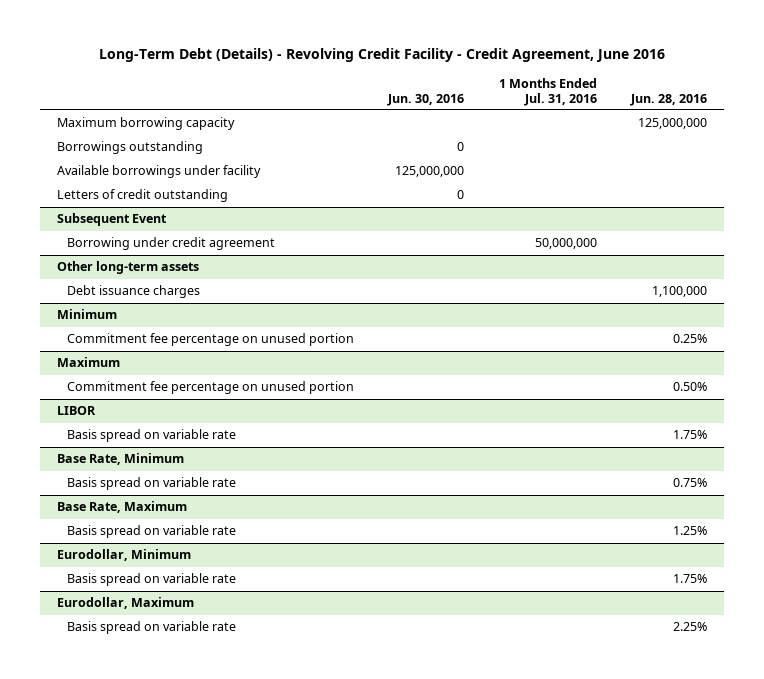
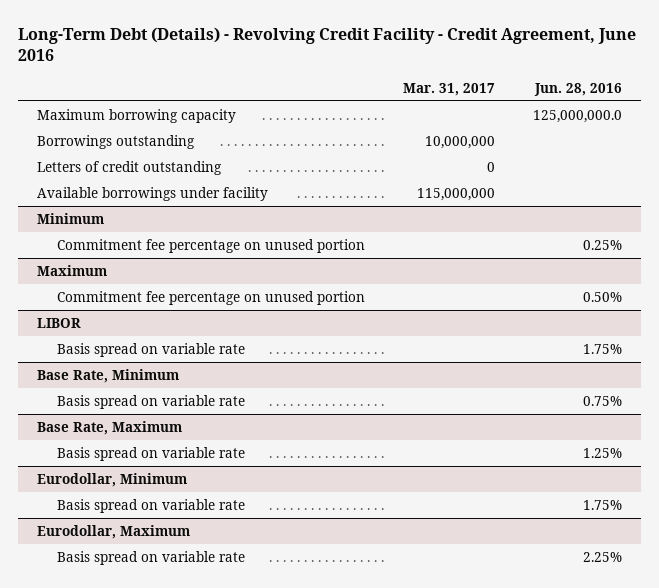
- | Jun. 30, 2016 | 1 Months Ended Jul. 31, 2016 | Jun. 28, 2016
+ | Mar. 31, 2017 | Jun. 28, 2016
- Maximum borrowing capacity | | | 125,000,000
+ Maximum borrowing capacity | | 125,000,000.0
- Subsequent Event
- Borrowing under credit agreement | | 50,000,000 |
- Other long-term assets
- Debt issuance charges | | | 1,100,000
moved down: Available borrowings under facility | 115,000,000 |

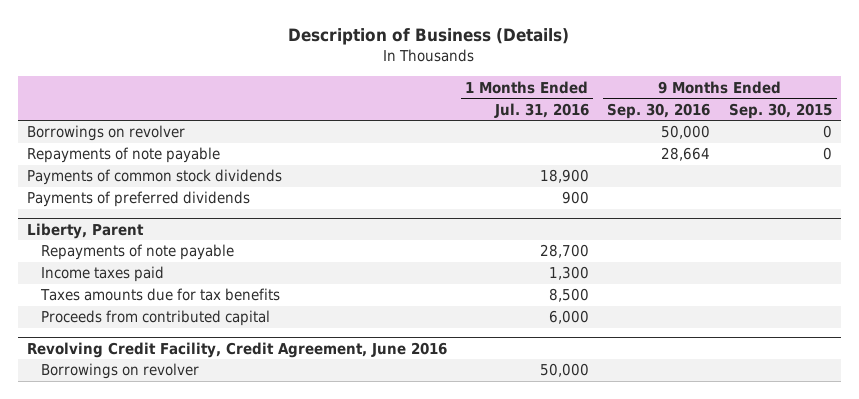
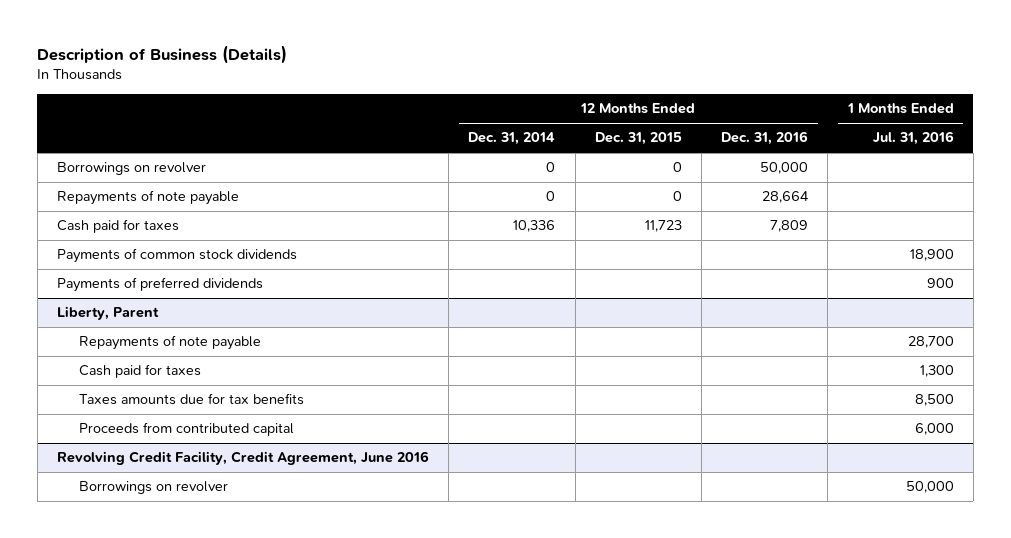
- | 1 Months Ended Jul. 31, 2016 | 9 Months Ended Sep. 30, 2016 | 9 Months Ended Sep. 30, 2015
+ | 12 Months Ended Dec. 31, 2014 | 12 Months Ended Dec. 31, 2015 | 12 Months Ended Dec. 31, 2016 | 1 Months Ended Jul. 31, 2016
+ Cash paid for taxes | 10,336 | 11,723 | 7,809 |
@ Liberty, Parent
- Income taxes paid | 1,300 | |
+ Cash paid for taxes | | | | 1,300

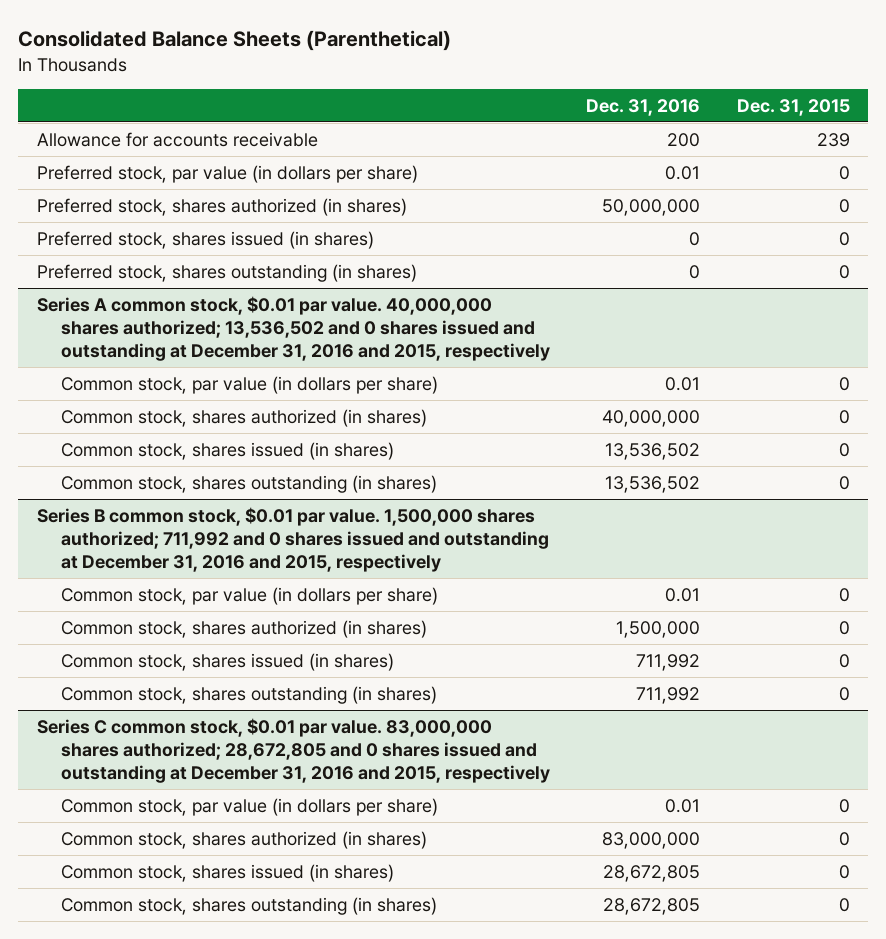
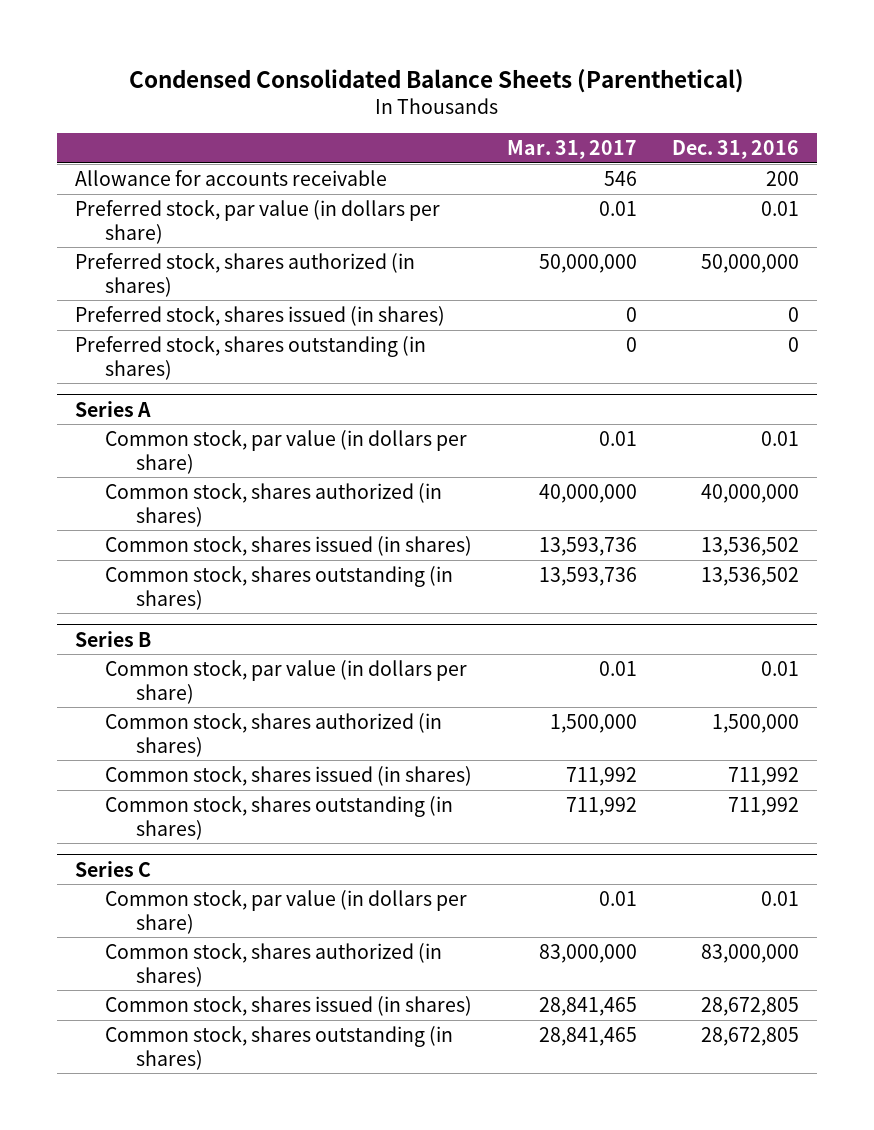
- Consolidated Balance Sheets (Parenthetical)
+ Condensed Consolidated Balance Sheets (Parenthetical)
- | Dec. 31, 2016 | Dec. 31, 2015
+ | Mar. 31, 2017 | Dec. 31, 2016
- Series A common stock, $0.01 par value. 40,000,000 shares authorized; 13,536,502 and 0 shares issued and outstanding at December 31, 2016 and 2015, respectively
+ Series A
- Series B common stock, $0.01 par value. 1,500,000 shares authorized; 711,992 and 0 shares issued and outstanding at December 31, 2016 and 2015, respectively
+ Series B
- Series C common stock, $0.01 par value. 83,000,000 shares authorized; 28,672,805 and 0 shares issued and outstanding at December 31, 2016 and 2015, respectively
+ Series C

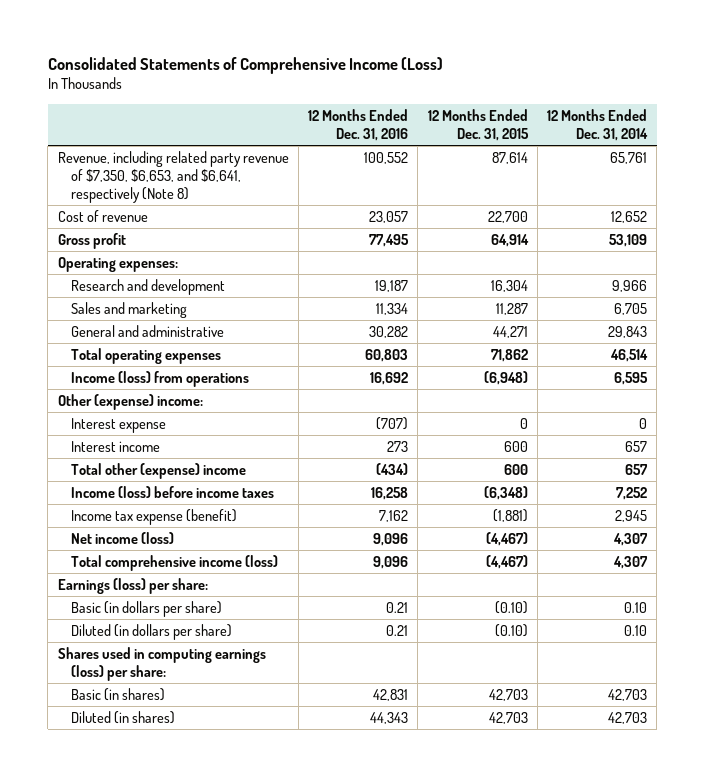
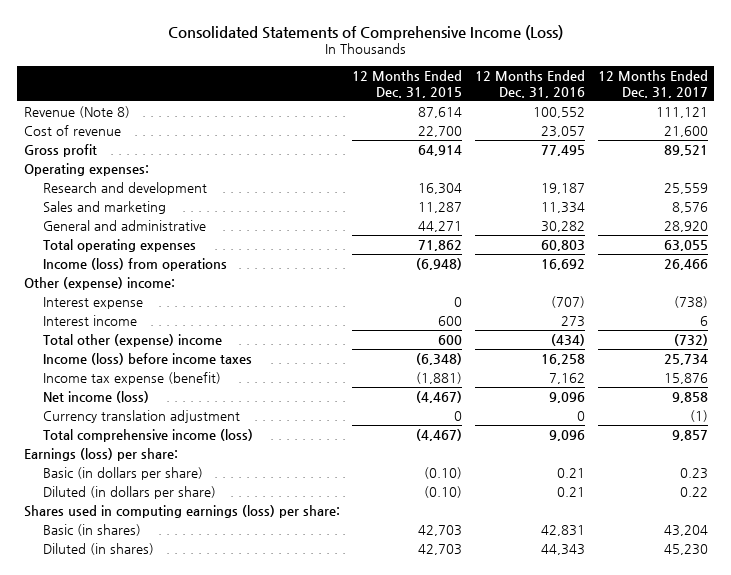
- | 12 Months Ended Dec. 31, 2016 | 12 Months Ended Dec. 31, 2015 | 12 Months Ended Dec. 31, 2014
+ | 12 Months Ended Dec. 31, 2015 | 12 Months Ended Dec. 31, 2016 | 12 Months Ended Dec. 31, 2017
- Revenue, including related party revenue of $7,350, $6,653, and $6,641, respectively (Note 8) | 100,552 | 87,614 | 65,761
+ Revenue (Note 8) | 87,614 | 100,552 | 111,121
+ Currency translation adjustment | 0 | 0 | (1)

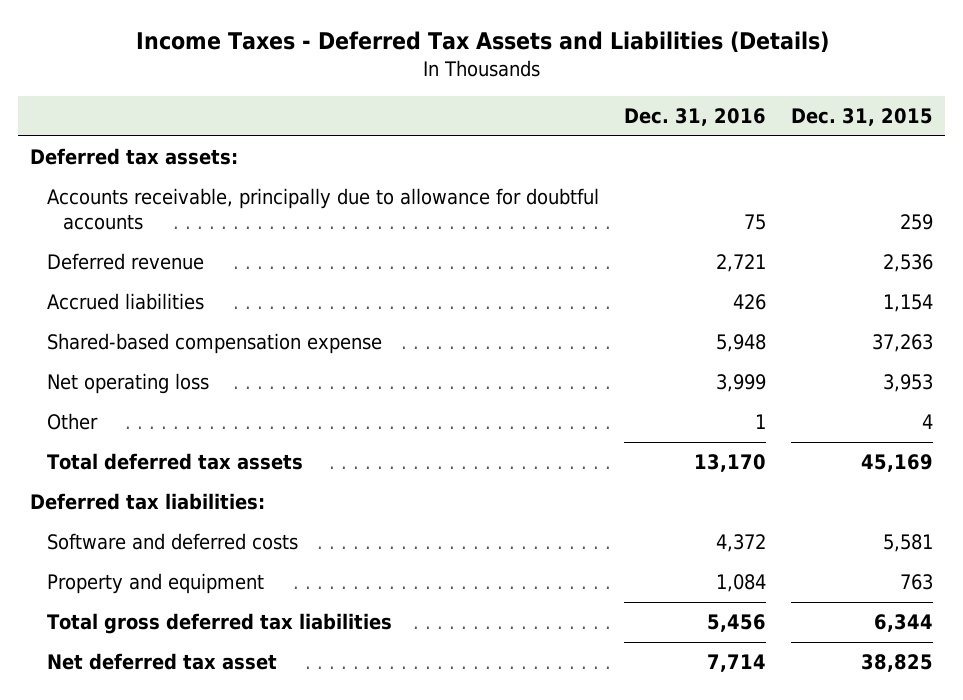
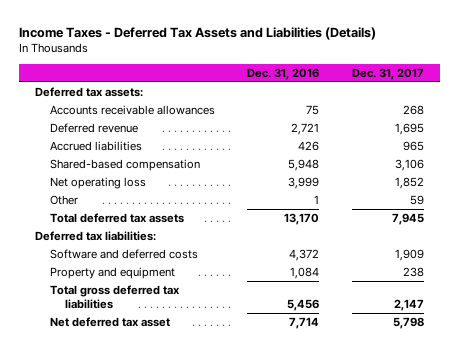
- | Dec. 31, 2016 | Dec. 31, 2015
+ | Dec. 31, 2016 | Dec. 31, 2017
- Accounts receivable, principally due to allowance for doubtful accounts | 75 | 259
+ Accounts receivable allowances | 75 | 268
- Shared-based compensation expense | 5,948 | 37,263
+ Shared-based compensation | 5,948 | 3,106

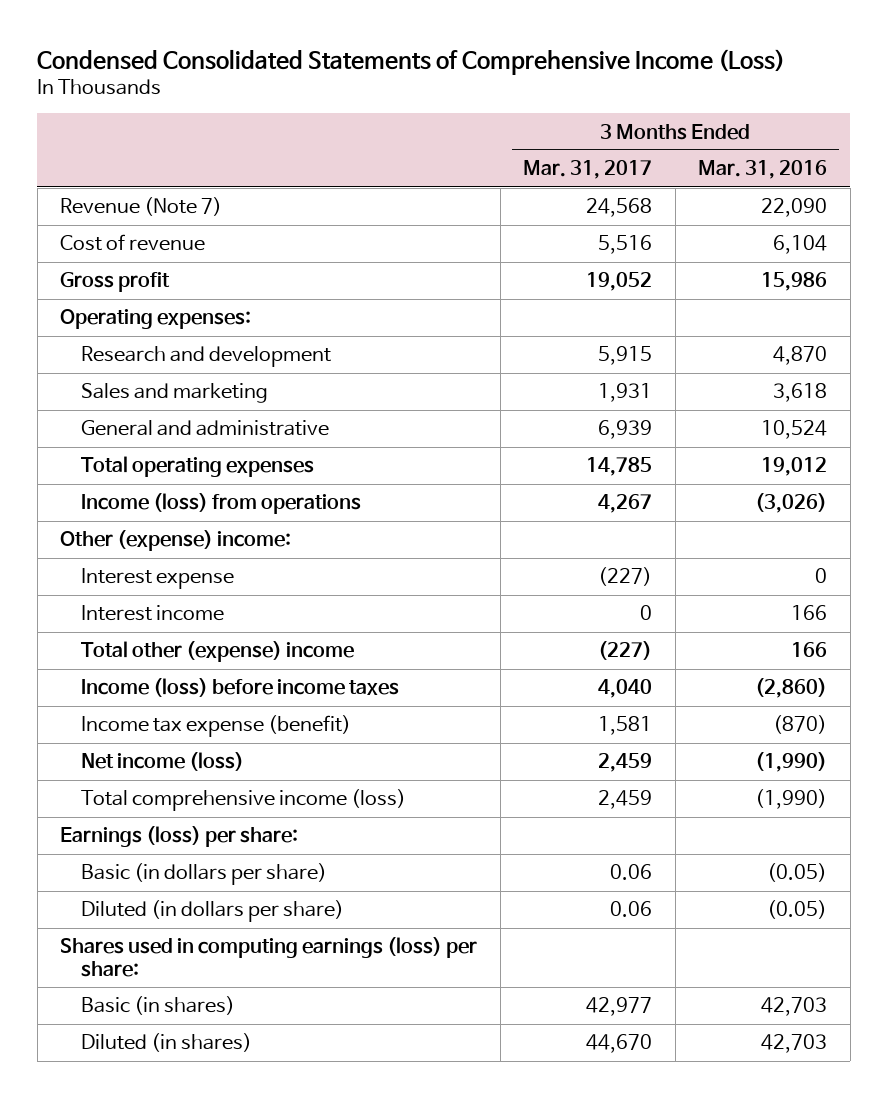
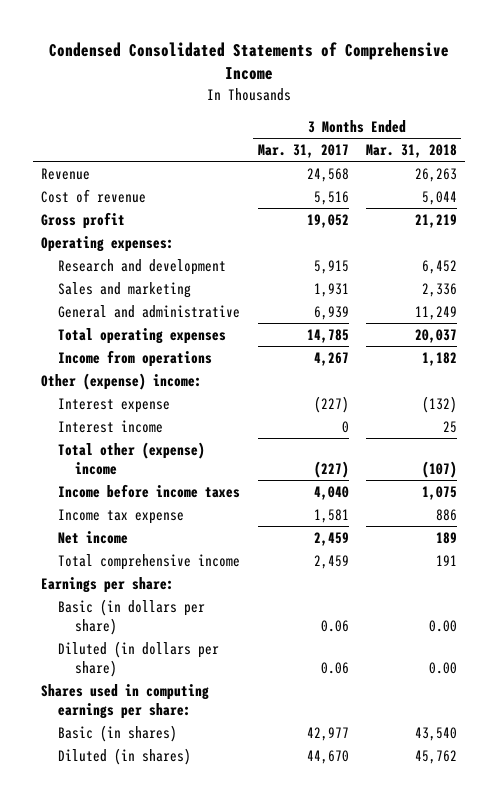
- Condensed Consolidated Statements of Comprehensive Income (Loss)
+ Condensed Consolidated Statements of Comprehensive Income
- | 3 Months Ended Mar. 31, 2017 | 3 Months Ended Mar. 31, 2016
+ | 3 Months Ended Mar. 31, 2017 | 3 Months Ended Mar. 31, 2018
- Revenue (Note 7) | 24,568 | 22,090
+ Revenue | 24,568 | 26,263
- Income (loss) from operations | 4,267 | (3,026)
+ Income from operations | 4,267 | 1,182
- Income (loss) before income taxes | 4,040 | (2,860)
- Income tax expense (benefit) | 1,581 | (870)
- Net income (loss) | 2,459 | (1,990)
- Total comprehensive income (loss) | 2,459 | (1,990)
- Earnings (loss) per share:
+ Income before income taxes | 4,040 | 1,075
+ Income tax expense | 1,581 | 886
+ Net income | 2,459 | 189
+ Total comprehensive income | 2,459 | 191
+ Earnings per share:
- Shares used in computing earnings (loss) per share:
+ Shares used in computing earnings per share:

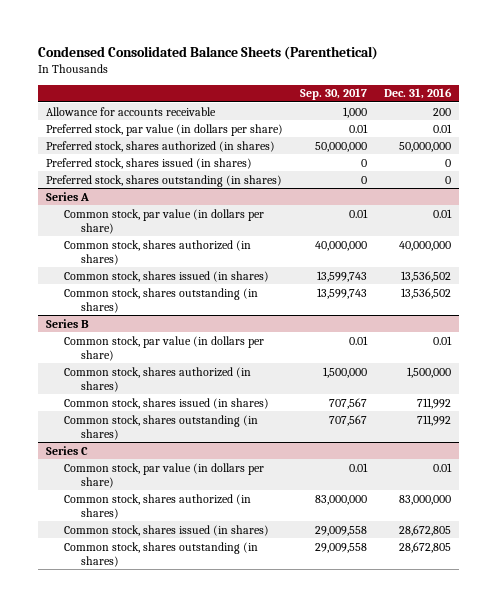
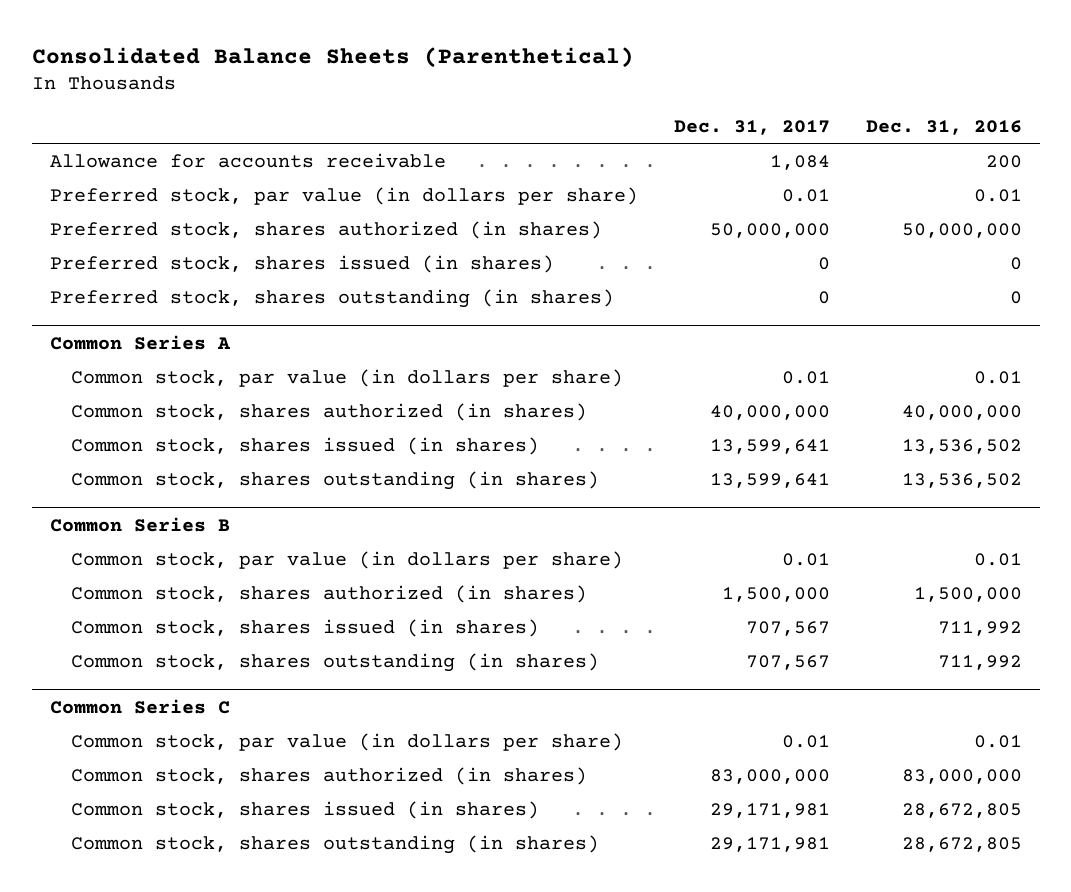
- Condensed Consolidated Balance Sheets (Parenthetical)
+ Consolidated Balance Sheets (Parenthetical)
- | Sep. 30, 2017 | Dec. 31, 2016
+ | Dec. 31, 2017 | Dec. 31, 2016
- Series A
+ Common Series A
- Series B
+ Common Series B
- Series C
+ Common Series C

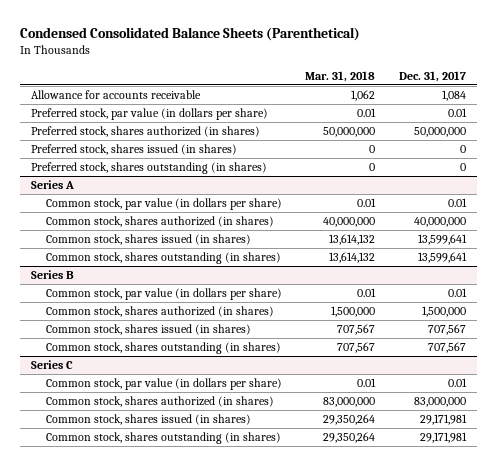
- Consolidated Balance Sheets (Parenthetical)
+ Condensed Consolidated Balance Sheets (Parenthetical)
- | Dec. 31, 2017 | Dec. 31, 2016
+ | Mar. 31, 2018 | Dec. 31, 2017
- Common Series A
+ Series A
- Common Series B
+ Series B
- Common Series C
+ Series C

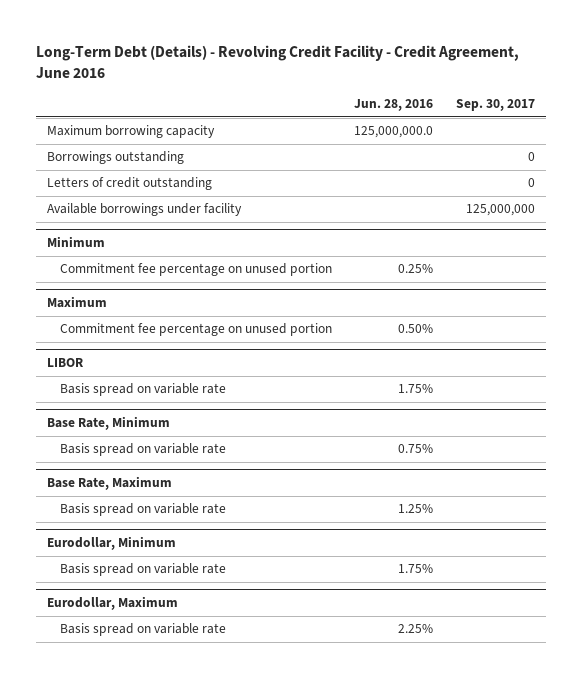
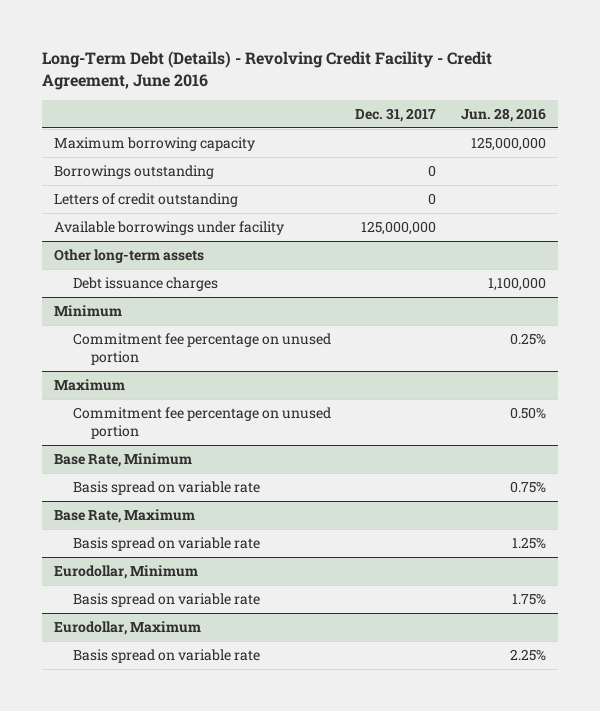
- | Jun. 28, 2016 | Sep. 30, 2017
+ | Dec. 31, 2017 | Jun. 28, 2016
- Maximum borrowing capacity | 125,000,000.0 |
+ Maximum borrowing capacity | | 125,000,000
+ Other long-term assets
+ Debt issuance charges | | 1,100,000
- LIBOR
- Basis spread on variable rate | 1.75% |

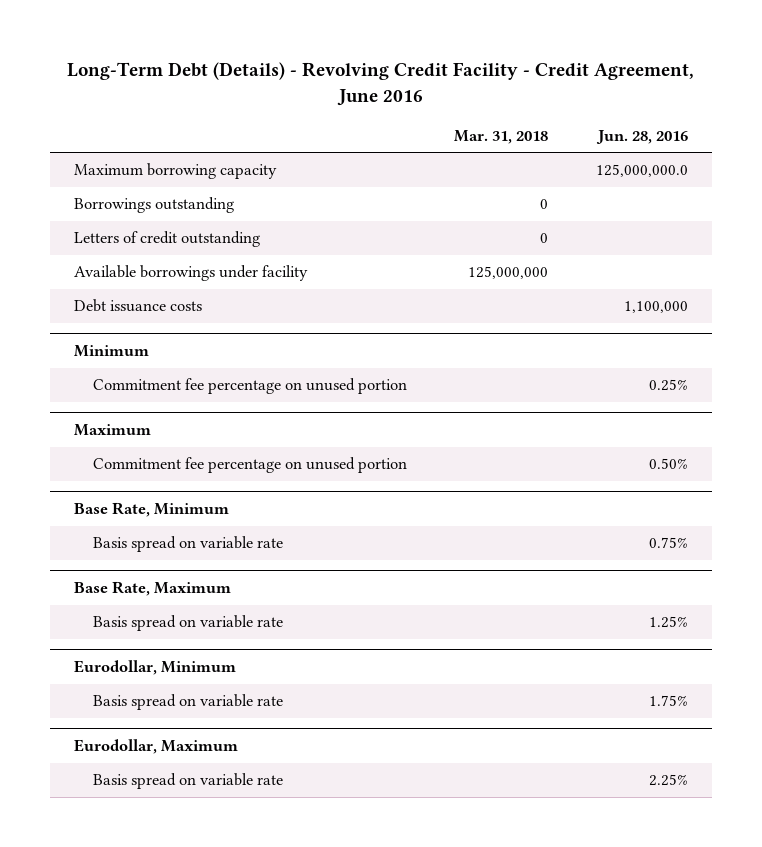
- | Dec. 31, 2017 | Jun. 28, 2016
+ | Mar. 31, 2018 | Jun. 28, 2016
- Maximum borrowing capacity | | 125,000,000
+ Maximum borrowing capacity | | 125,000,000.0
- Other long-term assets
- Debt issuance charges | | 1,100,000
+ Debt issuance costs | | 1,100,000

